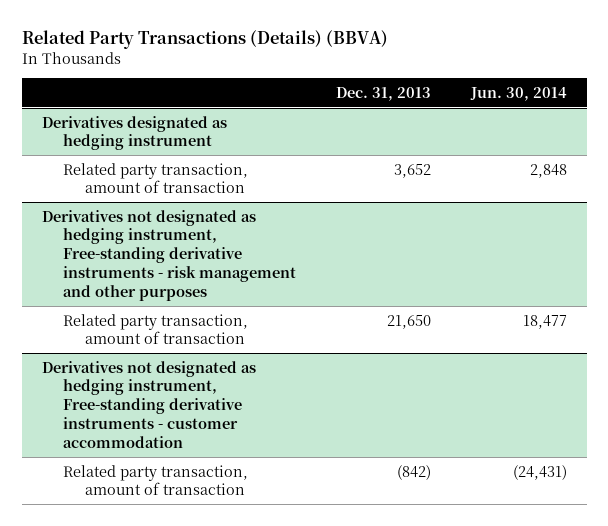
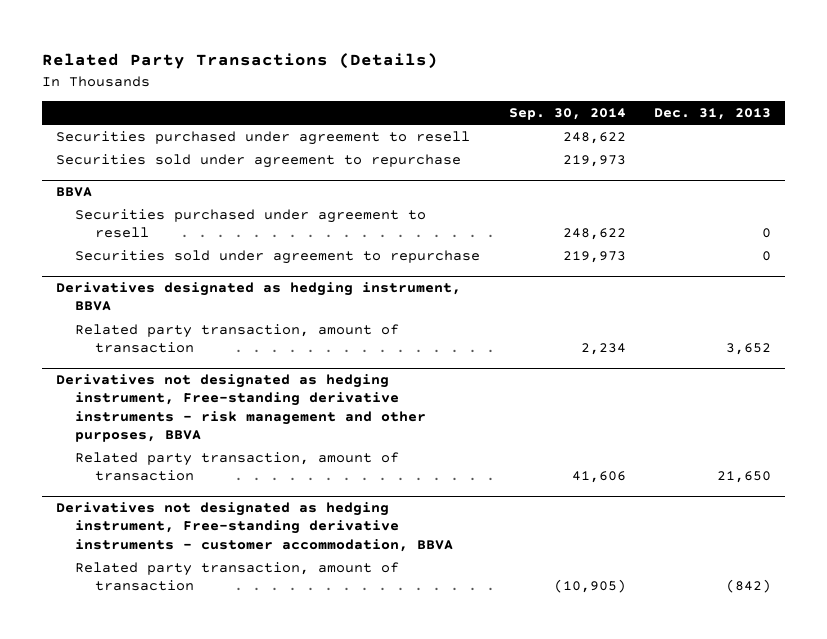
- Related Party Transactions (Details) (BBVA)
+ Related Party Transactions (Details)
- | Dec. 31, 2013 | Jun. 30, 2014
+ | Sep. 30, 2014 | Dec. 31, 2013
- Derivatives designated as hedging instrument
+ Securities purchased under agreement to resell | 248,622 |
+ Securities sold under agreement to repurchase | 219,973 |
+ BBVA
+ Securities purchased under agreement to resell | 248,622 | 0
+ Securities sold under agreement to repurchase | 219,973 | 0
+ Derivatives designated as hedging instrument, BBVA
- Derivatives not designated as hedging instrument, Free-standing derivative instruments - risk management and other purposes
+ Derivatives not designated as hedging instrument, Free-standing derivative instruments - risk management and other purposes, BBVA
- Derivatives not designated as hedging instrument, Free-standing derivative instruments - customer accommodation
+ Derivatives not designated as hedging instrument, Free-standing derivative instruments - customer accommodation, BBVA

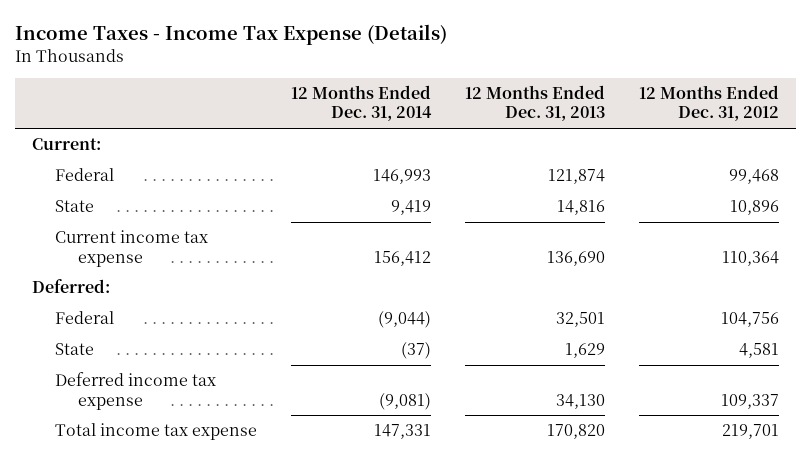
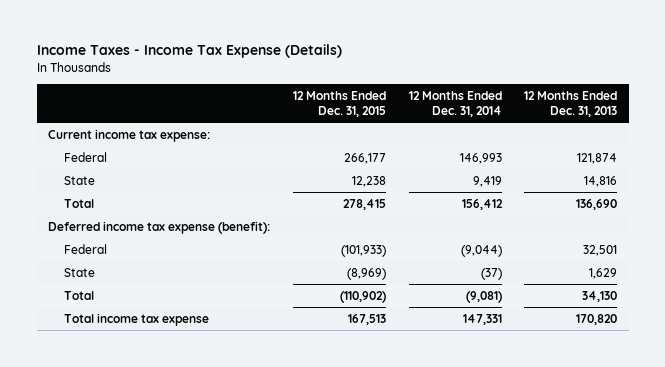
- | 12 Months Ended Dec. 31, 2014 | 12 Months Ended Dec. 31, 2013 | 12 Months Ended Dec. 31, 2012
+ | 12 Months Ended Dec. 31, 2015 | 12 Months Ended Dec. 31, 2014 | 12 Months Ended Dec. 31, 2013
- Current:
+ Current income tax expense:
- Current income tax expense | 156,412 | 136,690 | 110,364
- Deferred:
+ Total | 278,415 | 156,412 | 136,690
+ Deferred income tax expense (benefit):
- Deferred income tax expense | (9,081) | 34,130 | 109,337
+ Total | (110,902) | (9,081) | 34,130

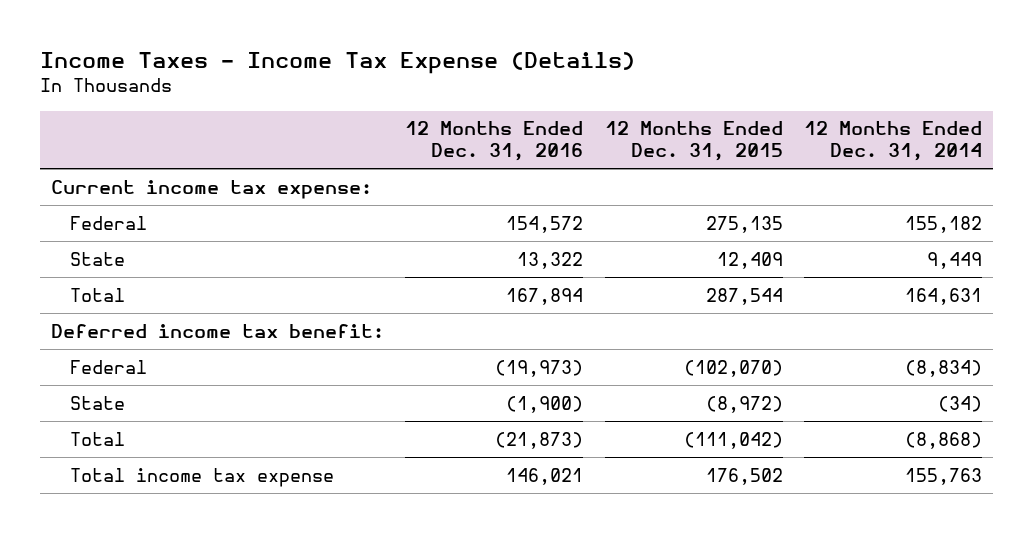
- | 12 Months Ended Dec. 31, 2015 | 12 Months Ended Dec. 31, 2014 | 12 Months Ended Dec. 31, 2013
+ | 12 Months Ended Dec. 31, 2016 | 12 Months Ended Dec. 31, 2015 | 12 Months Ended Dec. 31, 2014
- Federal | 266,177 | 146,993 | 121,874
- State | 12,238 | 9,419 | 14,816
- Total | 278,415 | 156,412 | 136,690
- Deferred income tax expense (benefit):
- Federal | (101,933) | (9,044) | 32,501
- State | (8,969) | (37) | 1,629
- Total | (110,902) | (9,081) | 34,130
- Total income tax expense | 167,513 | 147,331 | 170,820
+ Federal | 154,572 | 275,135 | 155,182
+ State | 13,322 | 12,409 | 9,449
+ Total | 167,894 | 287,544 | 164,631
+ Deferred income tax benefit:
+ Federal | (19,973) | (102,070) | (8,834)
+ State | (1,900) | (8,972) | (34)
+ Total | (21,873) | (111,042) | (8,868)
+ Total income tax expense | 146,021 | 176,502 | 155,763

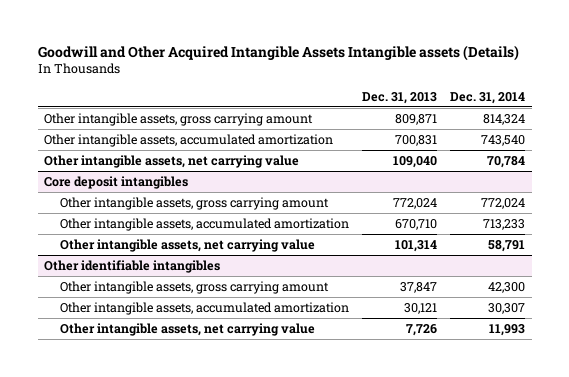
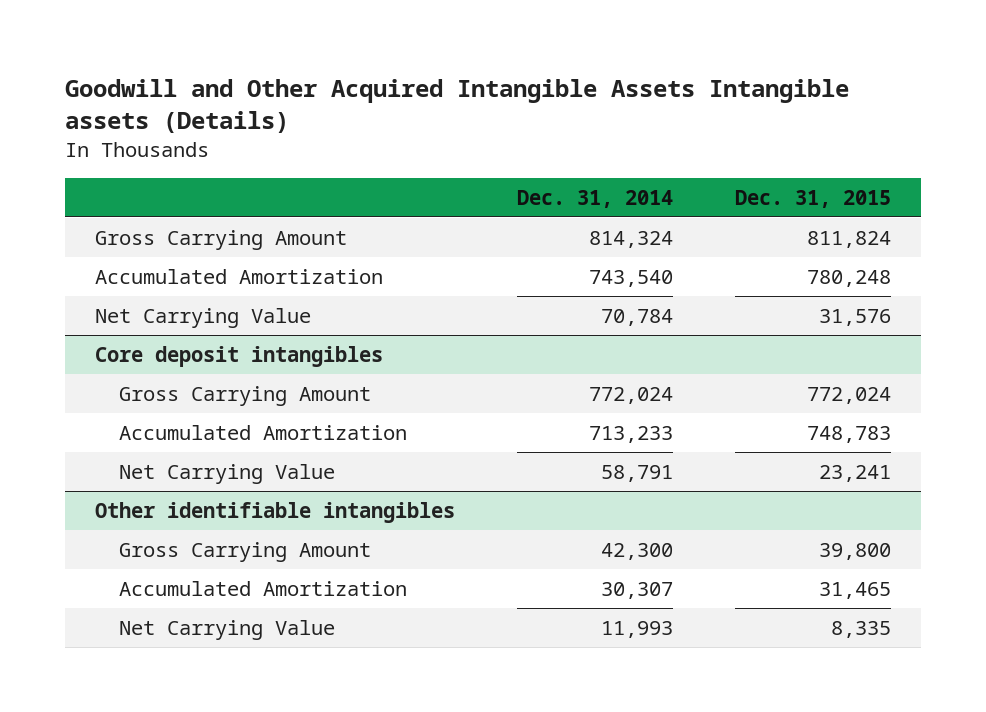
- | Dec. 31, 2013 | Dec. 31, 2014
+ | Dec. 31, 2014 | Dec. 31, 2015
- Other intangible assets, gross carrying amount | 809,871 | 814,324
- Other intangible assets, accumulated amortization | 700,831 | 743,540
- Other intangible assets, net carrying value | 109,040 | 70,784
+ Gross Carrying Amount | 814,324 | 811,824
+ Accumulated Amortization | 743,540 | 780,248
+ Net Carrying Value | 70,784 | 31,576
@ Core deposit intangibles
- Other intangible assets, gross carrying amount | 772,024 | 772,024
- Other intangible assets, accumulated amortization | 670,710 | 713,233
- Other intangible assets, net carrying value | 101,314 | 58,791
+ Gross Carrying Amount | 772,024 | 772,024
+ Accumulated Amortization | 713,233 | 748,783
+ Net Carrying Value | 58,791 | 23,241
@ Other identifiable intangibles
- Other intangible assets, gross carrying amount | 37,847 | 42,300
- Other intangible assets, accumulated amortization | 30,121 | 30,307
- Other intangible assets, net carrying value | 7,726 | 11,993
+ Gross Carrying Amount | 42,300 | 39,800
+ Accumulated Amortization | 30,307 | 31,465
+ Net Carrying Value | 11,993 | 8,335

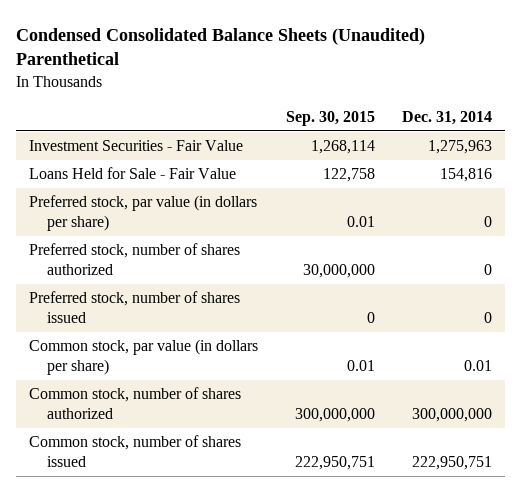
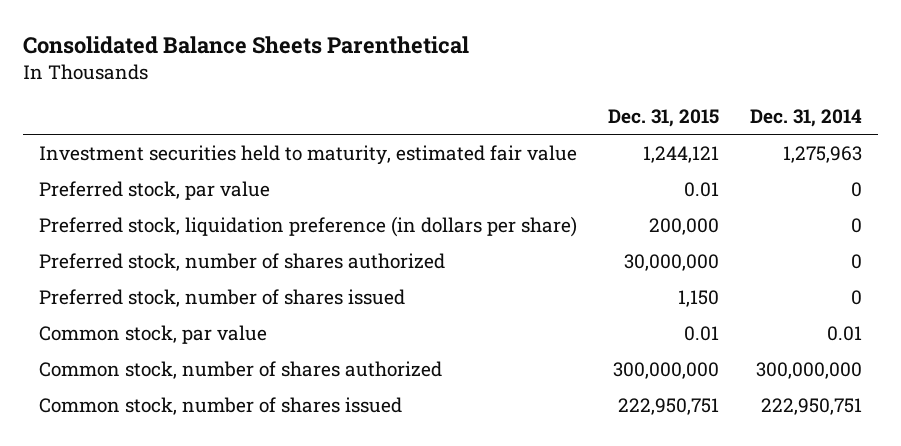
- Condensed Consolidated Balance Sheets (Unaudited) Parenthetical
+ Consolidated Balance Sheets Parenthetical
- | Sep. 30, 2015 | Dec. 31, 2014
+ | Dec. 31, 2015 | Dec. 31, 2014
- Investment Securities - Fair Value | 1,268,114 | 1,275,963
- Loans Held for Sale - Fair Value | 122,758 | 154,816
- Preferred stock, par value (in dollars per share) | 0.01 | 0
+ Investment securities held to maturity, estimated fair value | 1,244,121 | 1,275,963
+ Preferred stock, par value | 0.01 | 0
+ Preferred stock, liquidation preference (in dollars per share) | 200,000 | 0
- Common stock, par value (in dollars per share) | 0.01 | 0.01
+ Common stock, par value | 0.01 | 0.01

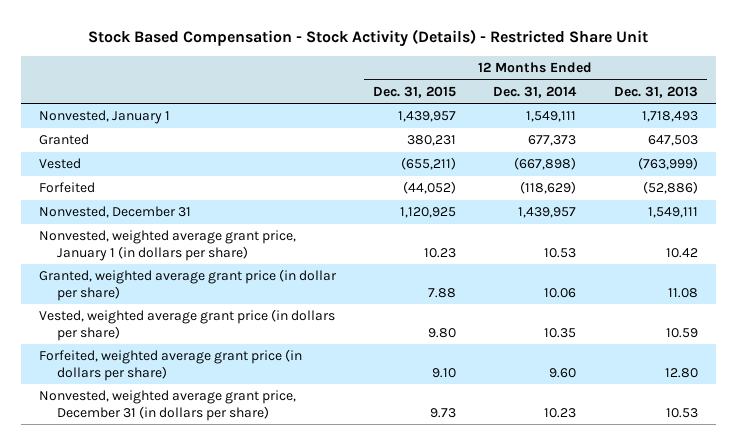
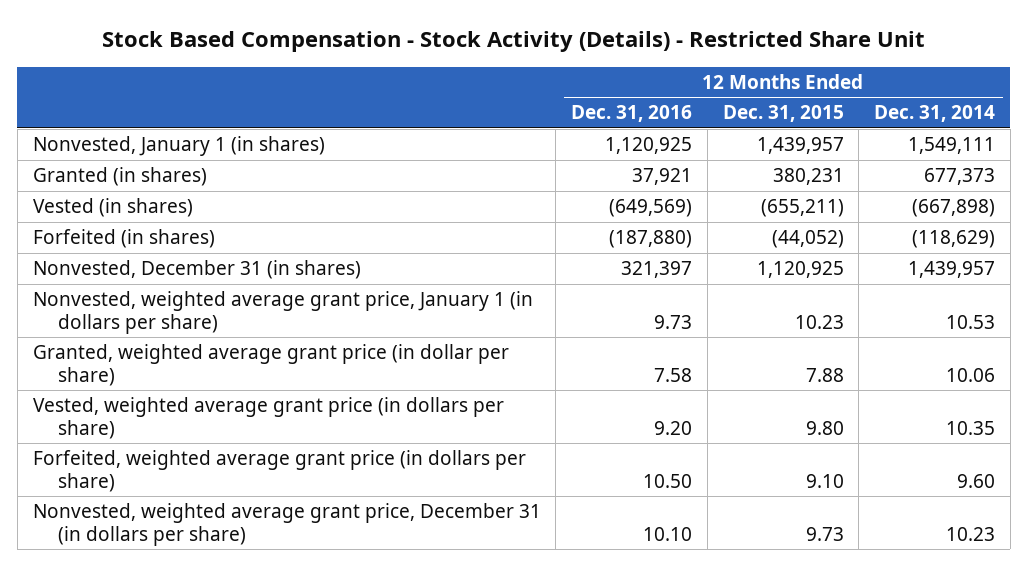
- | 12 Months Ended Dec. 31, 2015 | 12 Months Ended Dec. 31, 2014 | 12 Months Ended Dec. 31, 2013
+ | 12 Months Ended Dec. 31, 2016 | 12 Months Ended Dec. 31, 2015 | 12 Months Ended Dec. 31, 2014
- Nonvested, January 1 | 1,439,957 | 1,549,111 | 1,718,493
- Granted | 380,231 | 677,373 | 647,503
- Vested | (655,211) | (667,898) | (763,999)
- Forfeited | (44,052) | (118,629) | (52,886)
- Nonvested, December 31 | 1,120,925 | 1,439,957 | 1,549,111
+ Nonvested, January 1 (in shares) | 1,120,925 | 1,439,957 | 1,549,111
+ Granted (in shares) | 37,921 | 380,231 | 677,373
+ Vested (in shares) | (649,569) | (655,211) | (667,898)
+ Forfeited (in shares) | (187,880) | (44,052) | (118,629)
+ Nonvested, December 31 (in shares) | 321,397 | 1,120,925 | 1,439,957

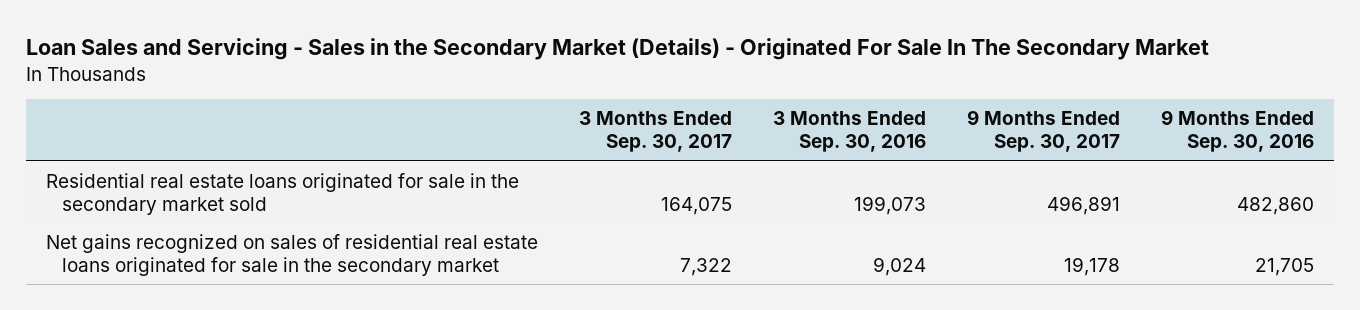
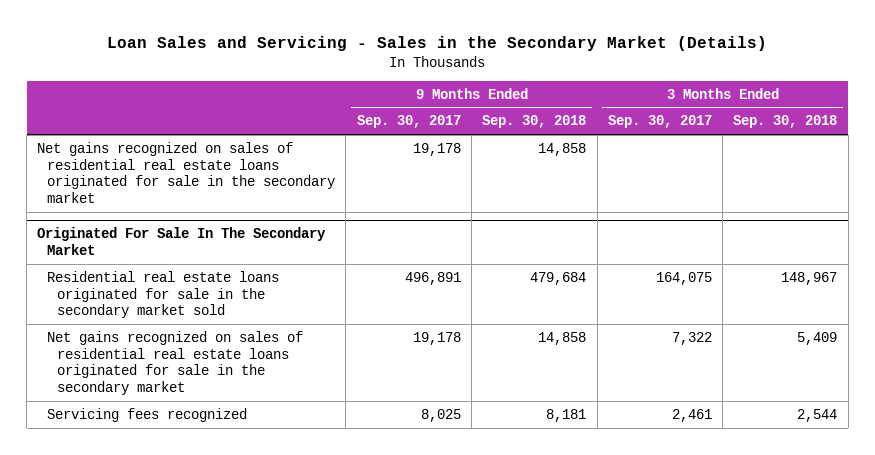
- Loan Sales and Servicing - Sales in the Secondary Market (Details) - Originated For Sale In The Secondary Market
+ Loan Sales and Servicing - Sales in the Secondary Market (Details)
- | 3 Months Ended Sep. 30, 2017 | 3 Months Ended Sep. 30, 2016 | 9 Months Ended Sep. 30, 2017 | 9 Months Ended Sep. 30, 2016
+ | 9 Months Ended Sep. 30, 2017 | 9 Months Ended Sep. 30, 2018 | 3 Months Ended Sep. 30, 2017 | 3 Months Ended Sep. 30, 2018
+ Net gains recognized on sales of residential real estate loans originated for sale in the secondary market | 19,178 | 14,858 | |
+ Originated For Sale In The Secondary Market
+ Servicing fees recognized | 8,025 | 8,181 | 2,461 | 2,544

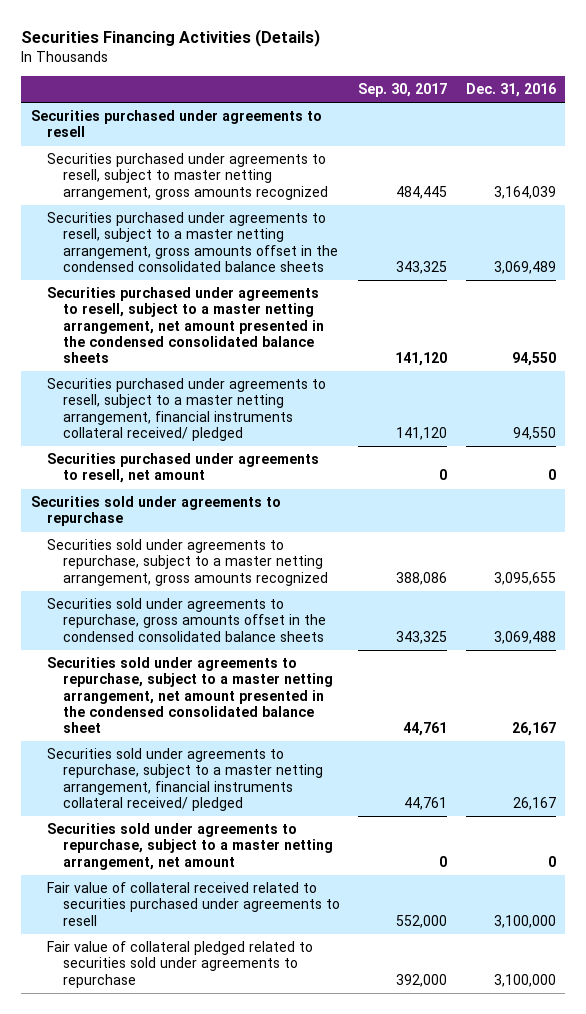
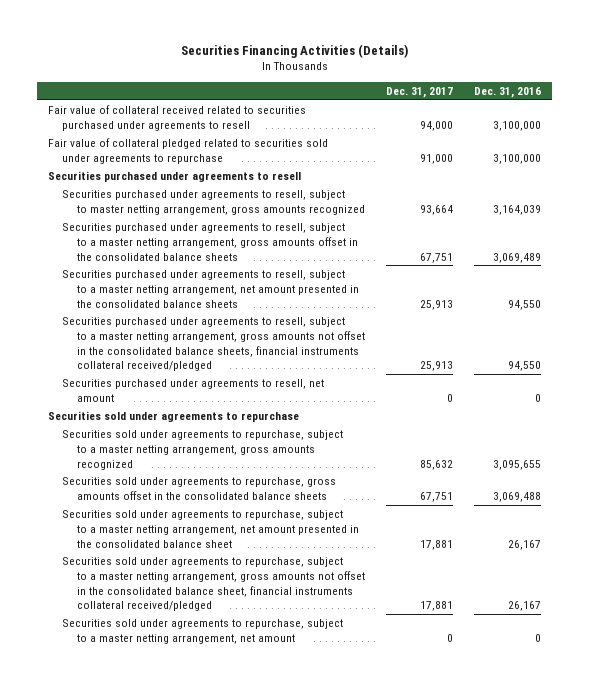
- | Sep. 30, 2017 | Dec. 31, 2016
+ | Dec. 31, 2017 | Dec. 31, 2016
moved up: Fair value of collateral received related to securities purchased under agreements to resell | 94,000 | 3,100,000
moved up: Fair value of collateral pledged related to securities sold under agreements to repurchase | 91,000 | 3,100,000
- Securities purchased under agreements to resell, subject to a master netting arrangement, gross amounts offset in the condensed consolidated balance sheets | 343,325 | 3,069,489
- Securities purchased under agreements to resell, subject to a master netting arrangement, net amount presented in the condensed consolidated balance sheets | 141,120 | 94,550
- Securities purchased under agreements to resell, subject to a master netting arrangement, financial instruments collateral received/ pledged | 141,120 | 94,550
+ Securities purchased under agreements to resell, subject to a master netting arrangement, gross amounts offset in the consolidated balance sheets | 67,751 | 3,069,489
+ Securities purchased under agreements to resell, subject to a master netting arrangement, net amount presented in the consolidated balance sheets | 25,913 | 94,550
+ Securities purchased under agreements to resell, subject to a master netting arrangement, gross amounts not offset in the consolidated balance sheets, financial instruments collateral received/pledged | 25,913 | 94,550
- Securities sold under agreements to repurchase, gross amounts offset in the condensed consolidated balance sheets | 343,325 | 3,069,488
- Securities sold under agreements to repurchase, subject to a master netting arrangement, net amount presented in the condensed consolidated balance sheet | 44,761 | 26,167
- Securities sold under agreements to repurchase, subject to a master netting arrangement, financial instruments collateral received/ pledged | 44,761 | 26,167
+ Securities sold under agreements to repurchase, gross amounts offset in the consolidated balance sheets | 67,751 | 3,069,488
+ Securities sold under agreements to repurchase, subject to a master netting arrangement, net amount presented in the consolidated balance sheet | 17,881 | 26,167
+ Securities sold under agreements to repurchase, subject to a master netting arrangement, gross amounts not offset in the consolidated balance sheet, financial instruments collateral received/pledged | 17,881 | 26,167

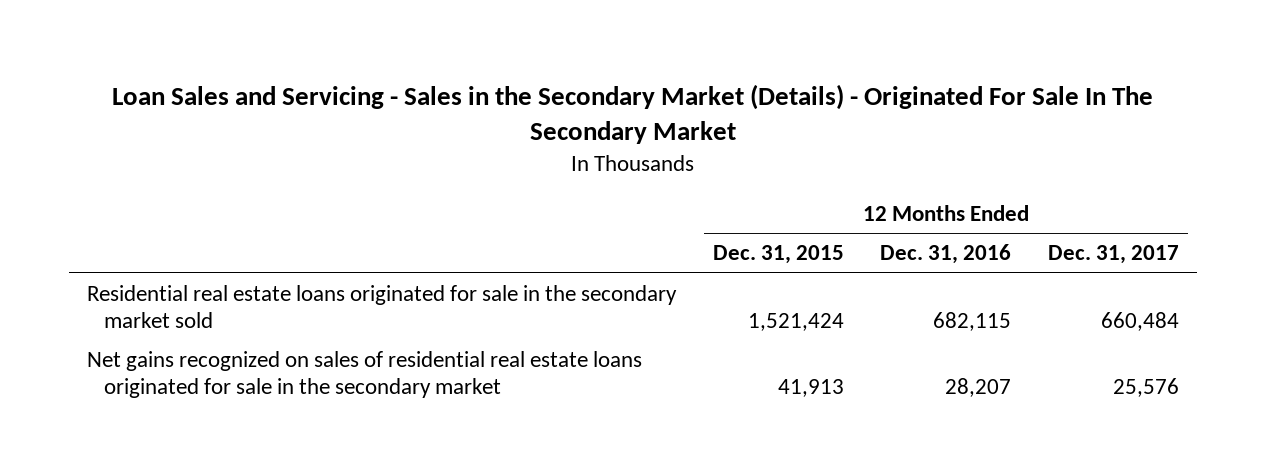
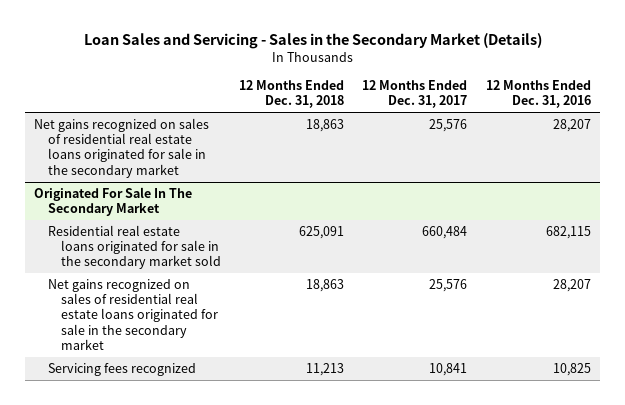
- Loan Sales and Servicing - Sales in the Secondary Market (Details) - Originated For Sale In The Secondary Market
+ Loan Sales and Servicing - Sales in the Secondary Market (Details)
- | 12 Months Ended Dec. 31, 2015 | 12 Months Ended Dec. 31, 2016 | 12 Months Ended Dec. 31, 2017
+ | 12 Months Ended Dec. 31, 2018 | 12 Months Ended Dec. 31, 2017 | 12 Months Ended Dec. 31, 2016
+ Net gains recognized on sales of residential real estate loans originated for sale in the secondary market | 18,863 | 25,576 | 28,207
+ Originated For Sale In The Secondary Market
+ Servicing fees recognized | 11,213 | 10,841 | 10,825

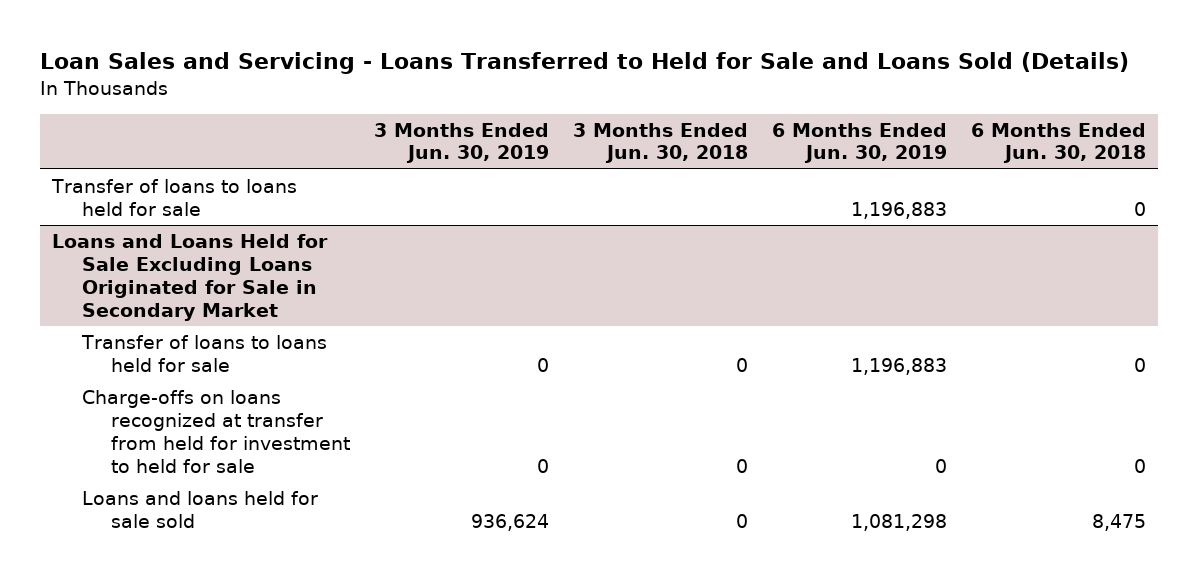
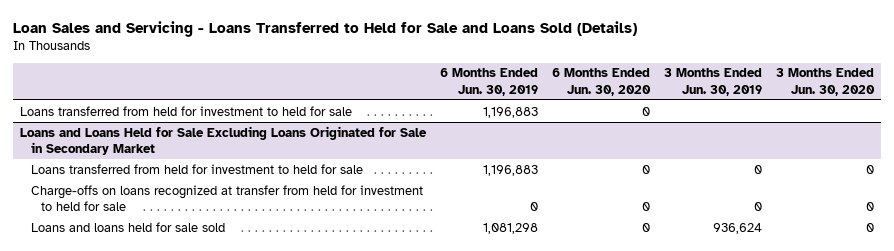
- | 3 Months Ended Jun. 30, 2019 | 3 Months Ended Jun. 30, 2018 | 6 Months Ended Jun. 30, 2019 | 6 Months Ended Jun. 30, 2018
+ | 6 Months Ended Jun. 30, 2019 | 6 Months Ended Jun. 30, 2020 | 3 Months Ended Jun. 30, 2019 | 3 Months Ended Jun. 30, 2020
- Transfer of loans to loans held for sale | | | 1,196,883 | 0
+ Loans transferred from held for investment to held for sale | 1,196,883 | 0 | |
@ Loans and Loans Held for Sale Excluding Loans Originated for Sale in Secondary Market
- Transfer of loans to loans held for sale | 0 | 0 | 1,196,883 | 0
+ Loans transferred from held for investment to held for sale | 1,196,883 | 0 | 0 | 0

